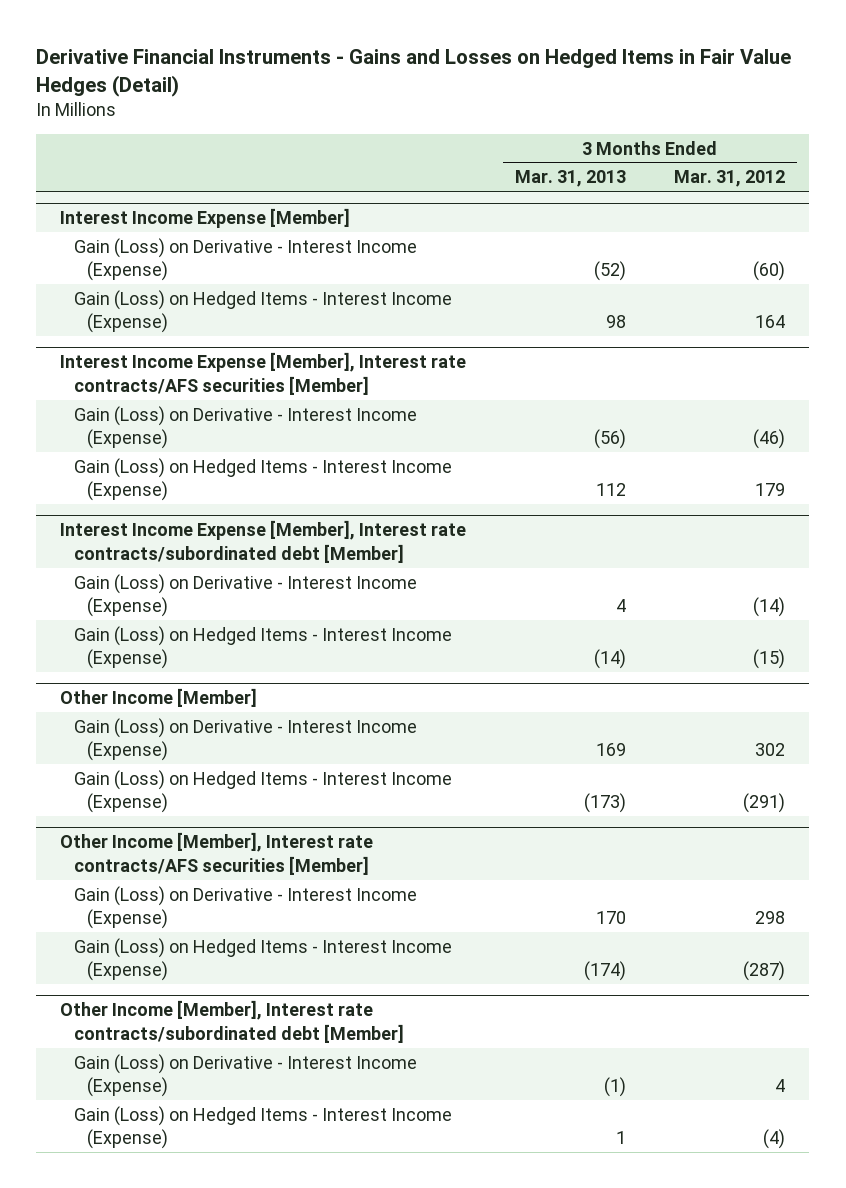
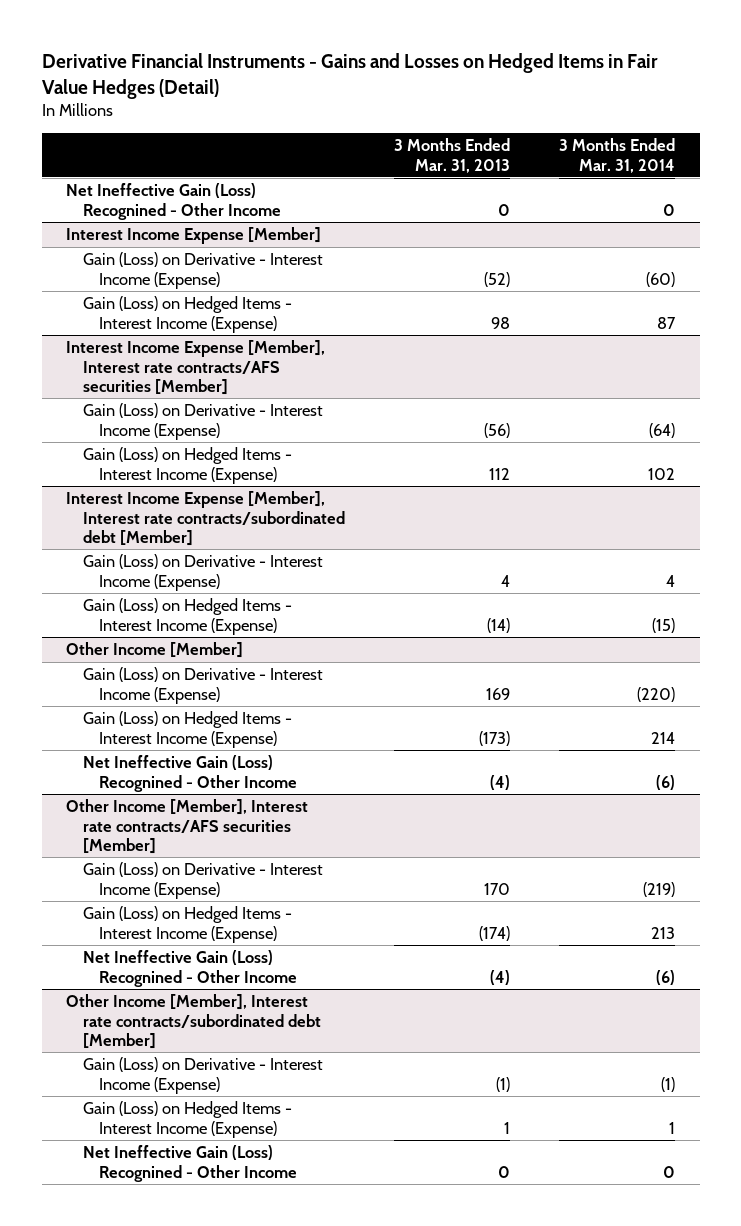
- | 3 Months Ended Mar. 31, 2013 | 3 Months Ended Mar. 31, 2012
+ | 3 Months Ended Mar. 31, 2013 | 3 Months Ended Mar. 31, 2014
+ Net Ineffective Gain (Loss) Recognined - Other Income | 0 | 0
@ Other Income [Member]
+ Net Ineffective Gain (Loss) Recognined - Other Income | (4) | (6)
@ Other Income [Member], Interest rate contracts/AFS securities [Member]
+ Net Ineffective Gain (Loss) Recognined - Other Income | (4) | (6)
@ Other Income [Member], Interest rate contracts/subordinated debt [Member]
+ Net Ineffective Gain (Loss) Recognined - Other Income | 0 | 0

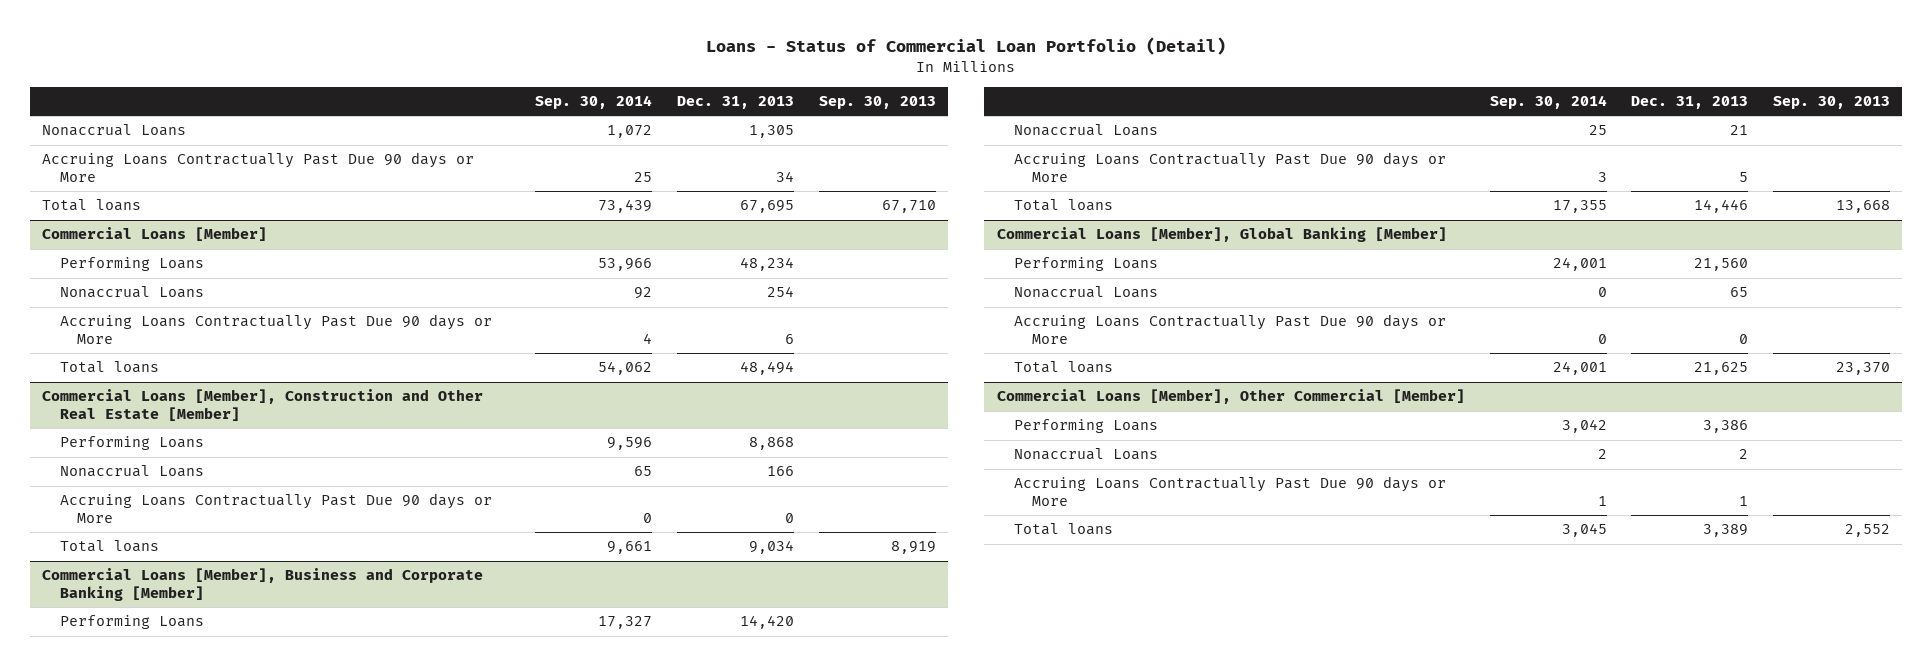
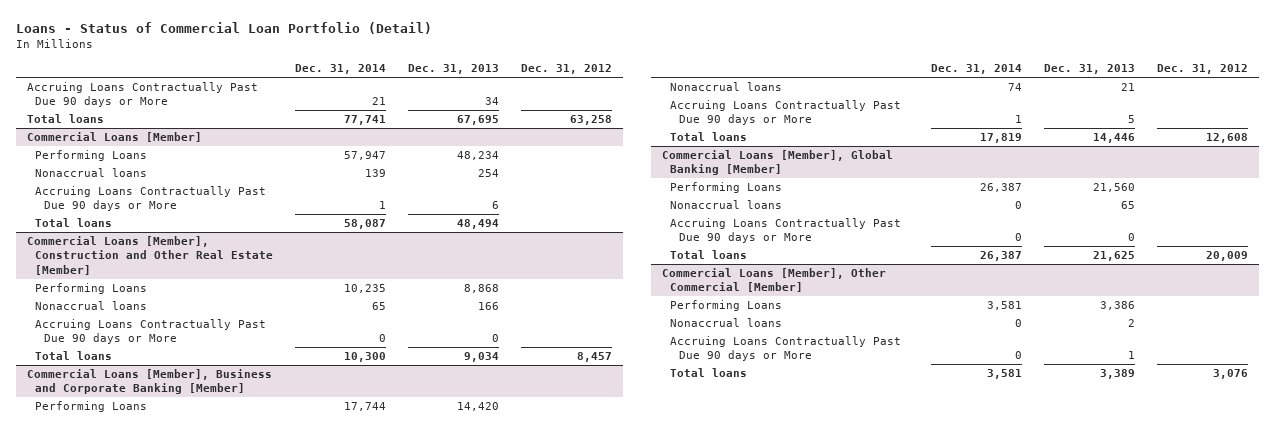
- | Sep. 30, 2014 | Dec. 31, 2013 | Sep. 30, 2013
+ | Dec. 31, 2014 | Dec. 31, 2013 | Dec. 31, 2012
- Nonaccrual Loans | 1,072 | 1,305 |
@ Commercial Loans [Member]
- Nonaccrual Loans | 92 | 254 |
+ Nonaccrual loans | 139 | 254 |
@ Commercial Loans [Member], Construction and Other Real Estate [Member]
- Nonaccrual Loans | 65 | 166 |
+ Nonaccrual loans | 65 | 166 |
@ Commercial Loans [Member], Business and Corporate Banking [Member]
- Nonaccrual Loans | 25 | 21 |
+ Nonaccrual loans | 74 | 21 |
@ Commercial Loans [Member], Global Banking [Member]
- Nonaccrual Loans | 0 | 65 |
+ Nonaccrual loans | 0 | 65 |
@ Commercial Loans [Member], Other Commercial [Member]
- Nonaccrual Loans | 2 | 2 |
+ Nonaccrual loans | 0 | 2 |

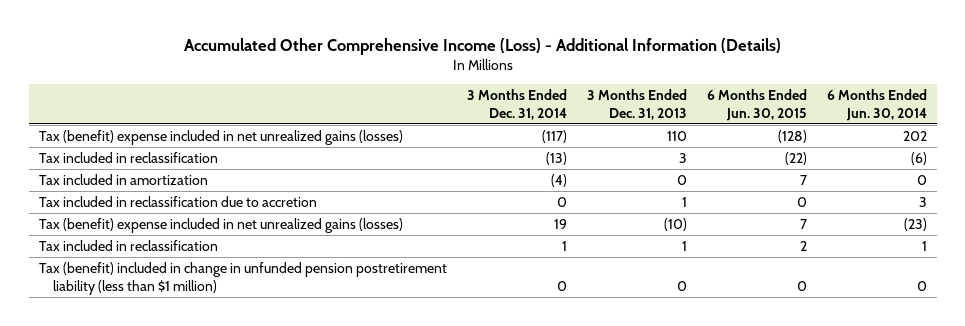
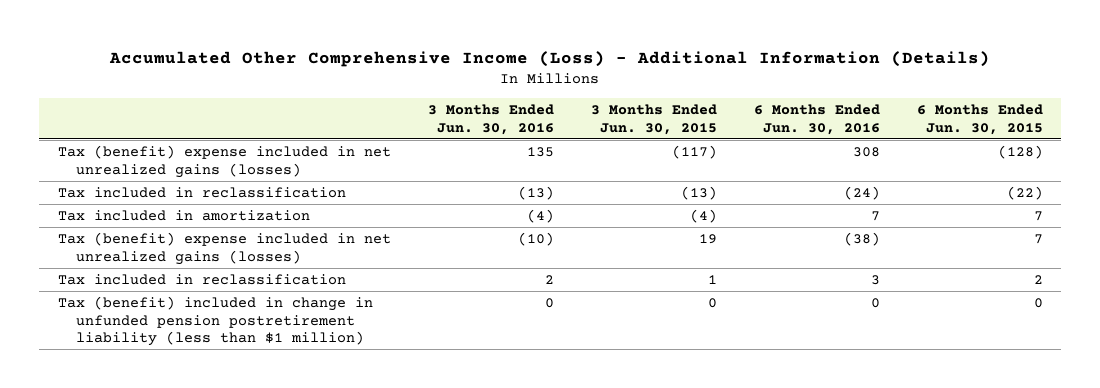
- | 3 Months Ended Dec. 31, 2014 | 3 Months Ended Dec. 31, 2013 | 6 Months Ended Jun. 30, 2015 | 6 Months Ended Jun. 30, 2014
+ | 3 Months Ended Jun. 30, 2016 | 3 Months Ended Jun. 30, 2015 | 6 Months Ended Jun. 30, 2016 | 6 Months Ended Jun. 30, 2015
- Tax included in reclassification due to accretion | 0 | 1 | 0 | 3

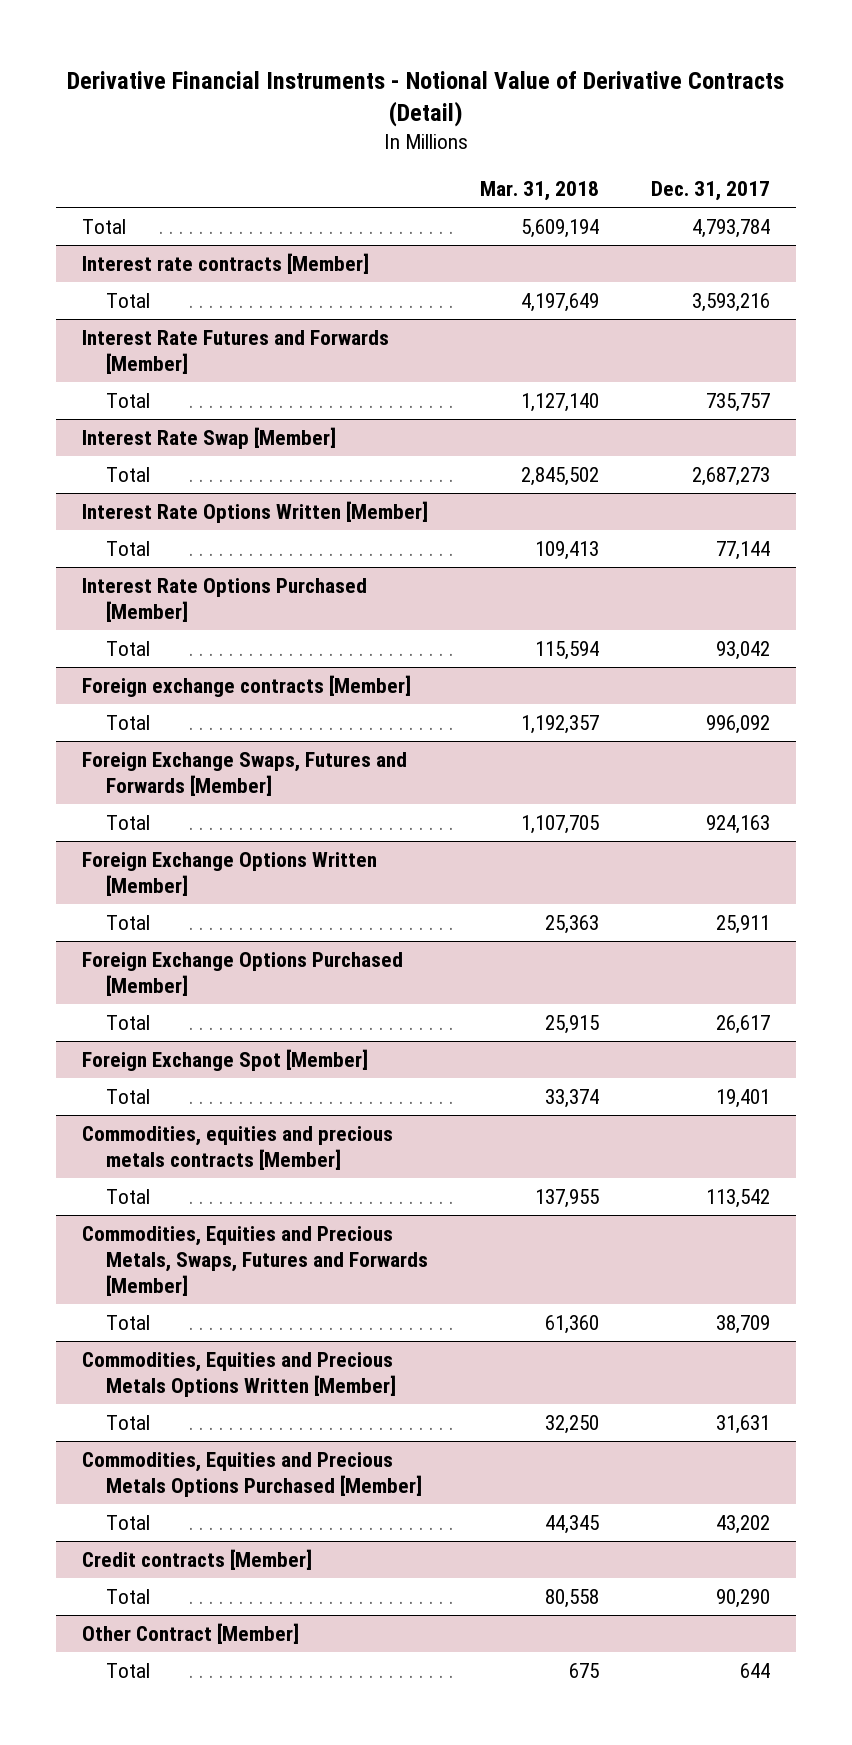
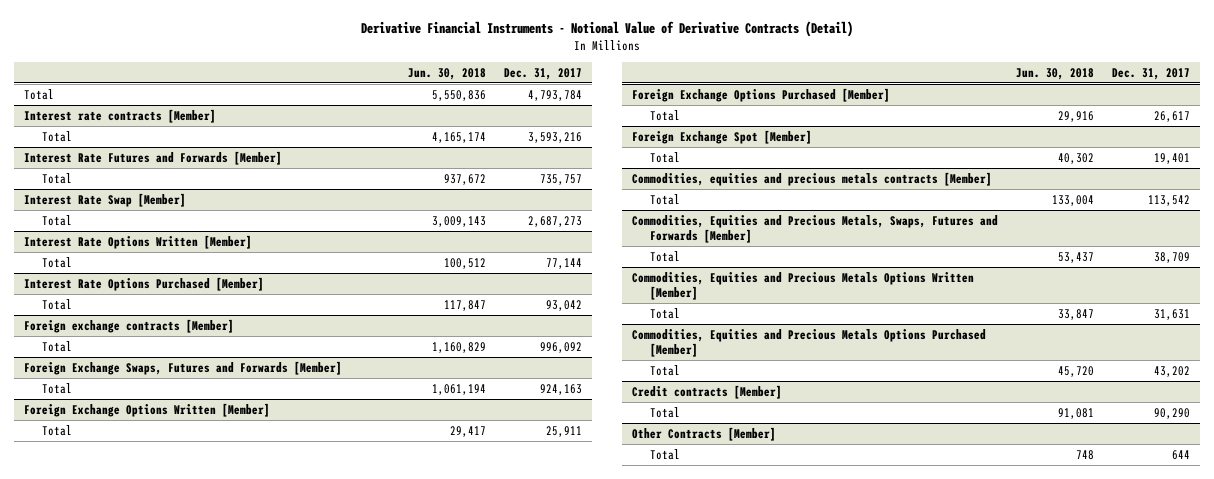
- | Mar. 31, 2018 | Dec. 31, 2017
+ | Jun. 30, 2018 | Dec. 31, 2017
- Other Contract [Member]
+ Other Contracts [Member]

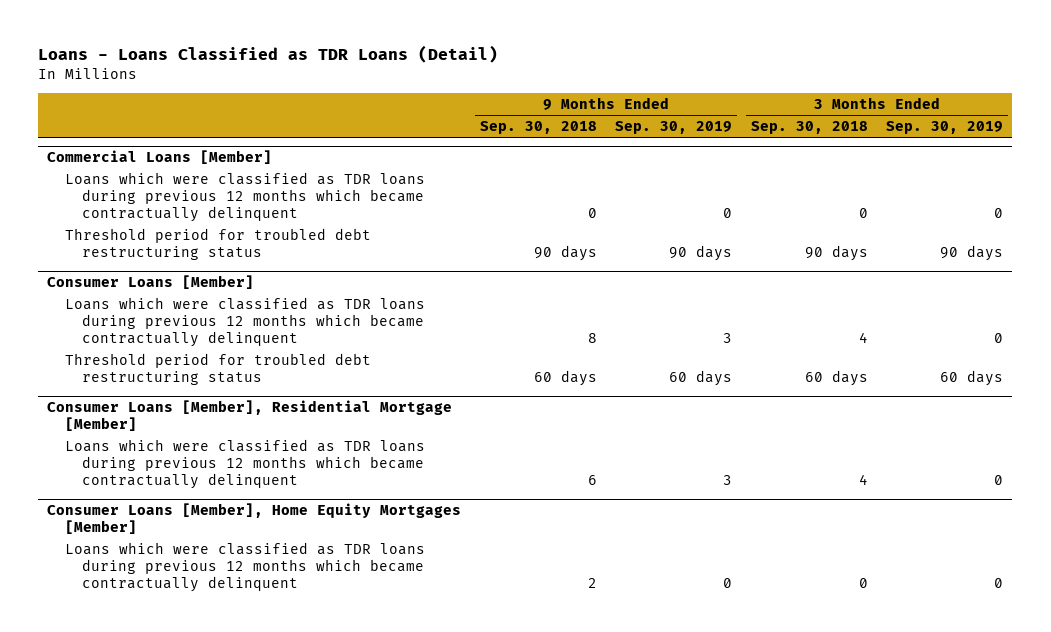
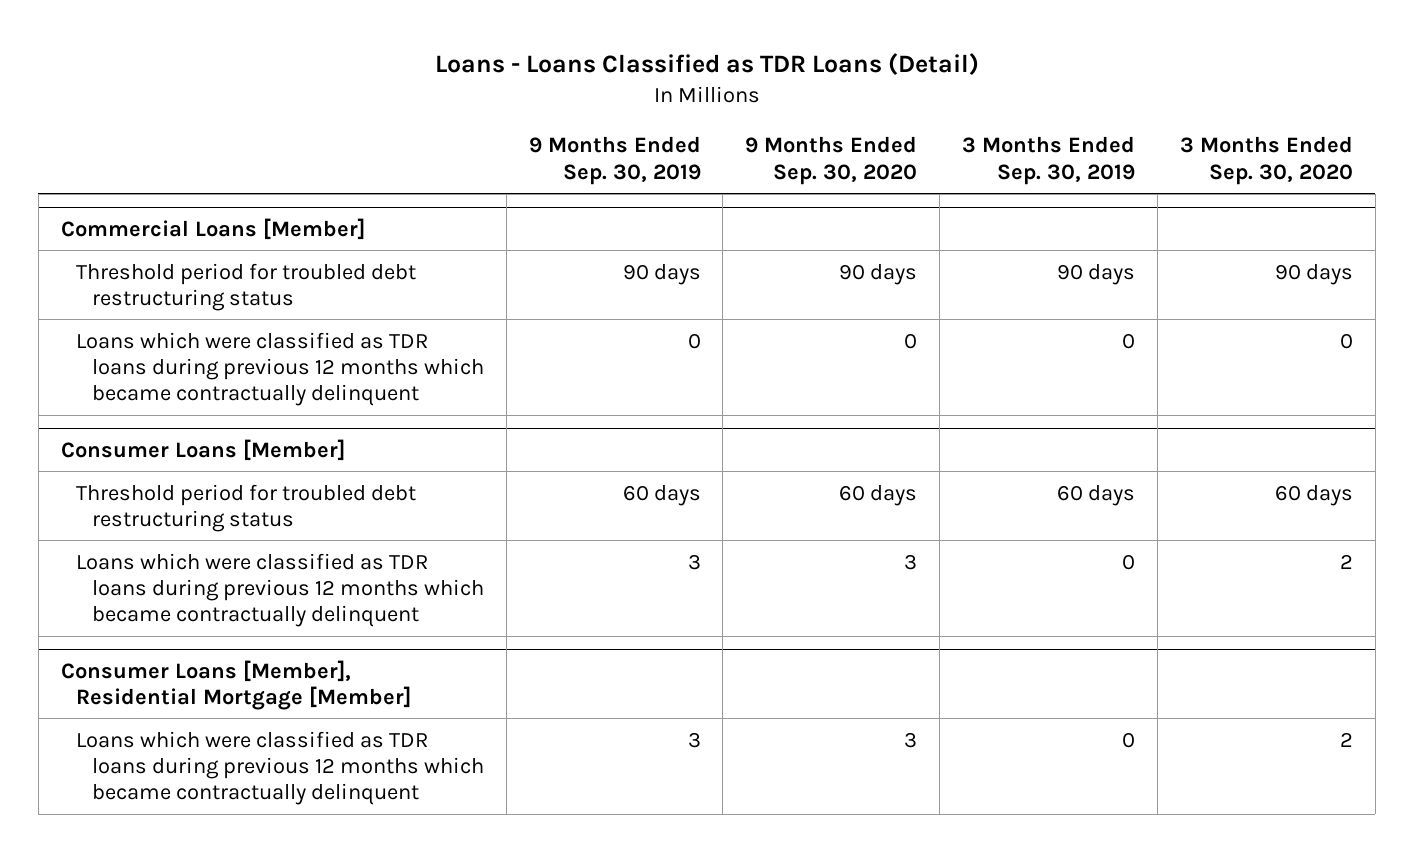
- | 9 Months Ended Sep. 30, 2018 | 9 Months Ended Sep. 30, 2019 | 3 Months Ended Sep. 30, 2018 | 3 Months Ended Sep. 30, 2019
+ | 9 Months Ended Sep. 30, 2019 | 9 Months Ended Sep. 30, 2020 | 3 Months Ended Sep. 30, 2019 | 3 Months Ended Sep. 30, 2020
@ Commercial Loans [Member]
moved down: Loans which were classified as TDR loans during previous 12 months which became contractually delinquent | 0 | 0 | 0 | 0
@ Consumer Loans [Member]
moved down: Loans which were classified as TDR loans during previous 12 months which became contractually delinquent | 3 | 3 | 0 | 2
- Consumer Loans [Member], Home Equity Mortgages [Member]
- Loans which were classified as TDR loans during previous 12 months which became contractually delinquent | 2 | 0 | 0 | 0

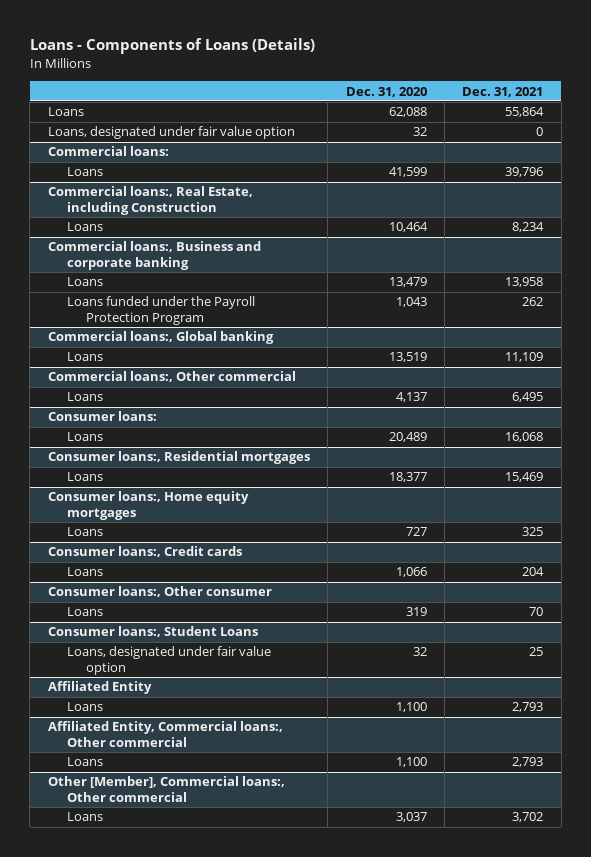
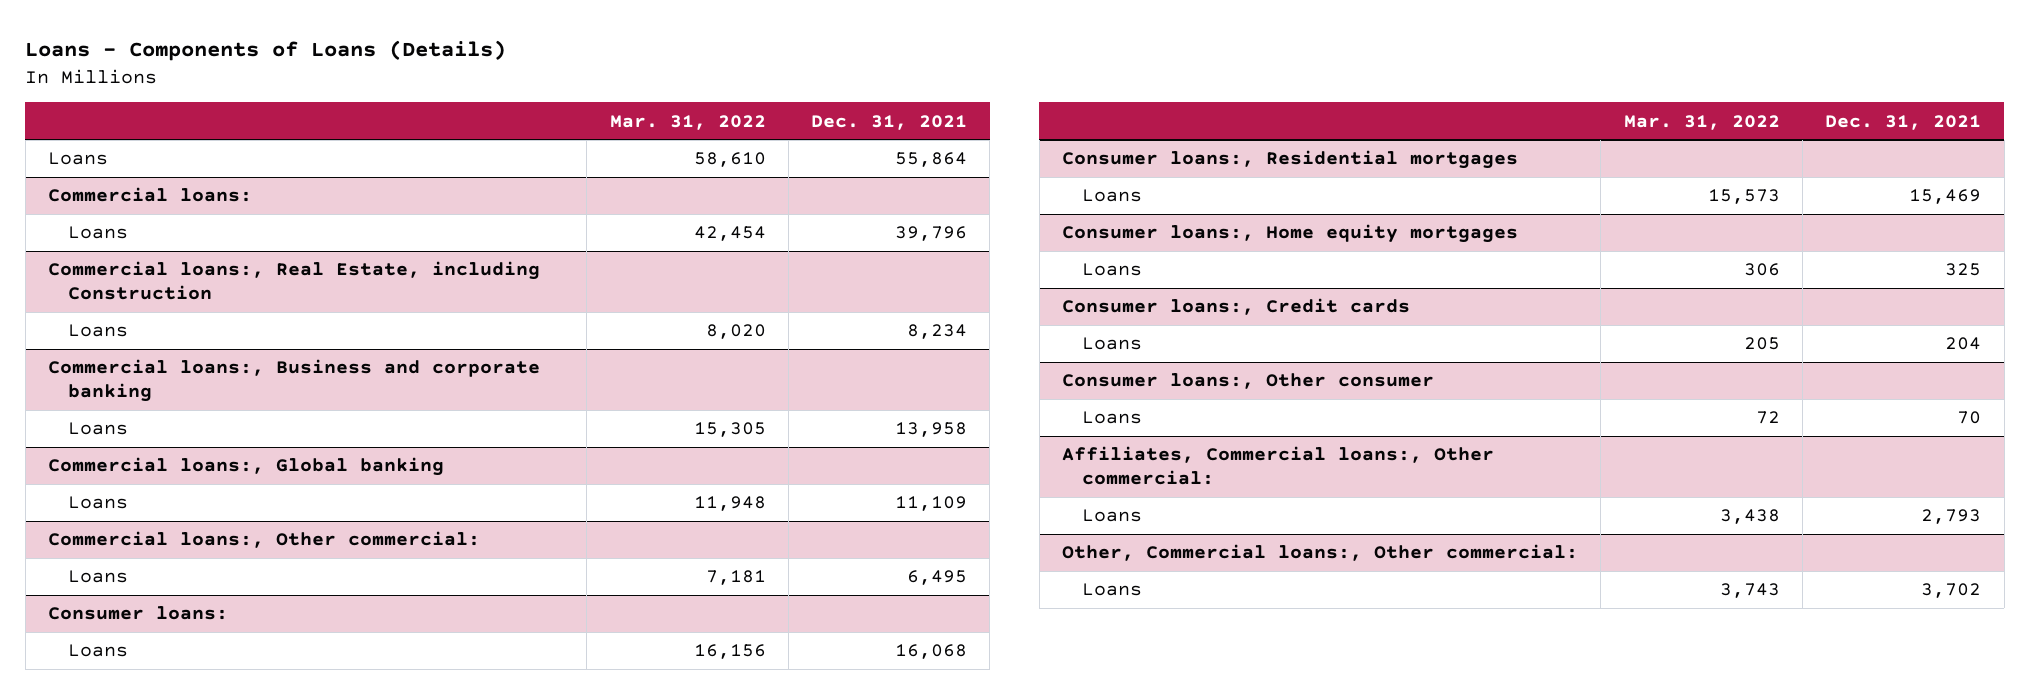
- | Dec. 31, 2020 | Dec. 31, 2021
+ | Mar. 31, 2022 | Dec. 31, 2021
- Loans, designated under fair value option | 32 | 0
@ Commercial loans:, Business and corporate banking
- Loans funded under the Payroll Protection Program | 1,043 | 262
- Commercial loans:, Other commercial
+ Commercial loans:, Other commercial:
- Consumer loans:, Student Loans
- Loans, designated under fair value option | 32 | 25
- Affiliated Entity
- Loans | 1,100 | 2,793
- Affiliated Entity, Commercial loans:, Other commercial
+ Affiliates, Commercial loans:, Other commercial:
- Other [Member], Commercial loans:, Other commercial
+ Other, Commercial loans:, Other commercial:

